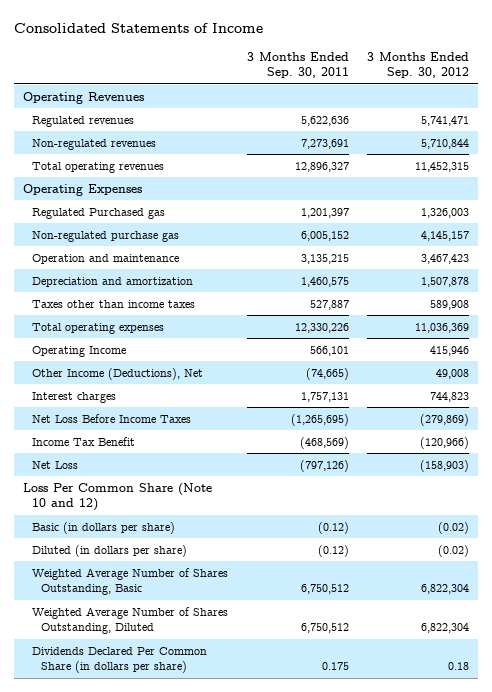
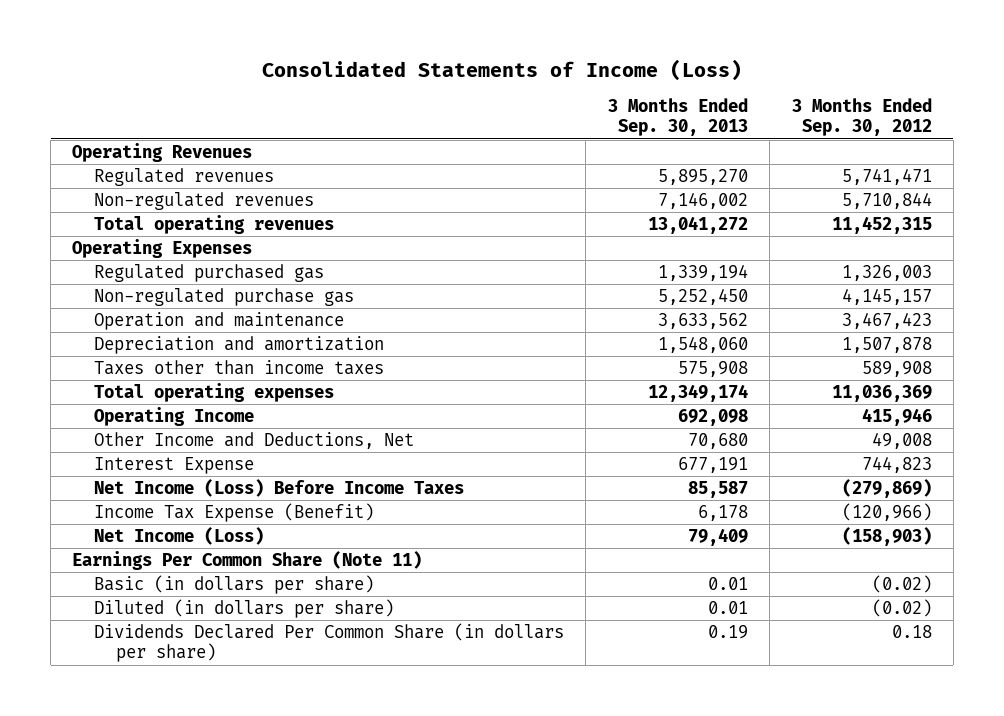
- Consolidated Statements of Income
+ Consolidated Statements of Income (Loss)
- | 3 Months Ended Sep. 30, 2011 | 3 Months Ended Sep. 30, 2012
+ | 3 Months Ended Sep. 30, 2013 | 3 Months Ended Sep. 30, 2012
- Regulated Purchased gas | 1,201,397 | 1,326,003
+ Regulated purchased gas | 1,339,194 | 1,326,003
- Other Income (Deductions), Net | (74,665) | 49,008
- Interest charges | 1,757,131 | 744,823
- Net Loss Before Income Taxes | (1,265,695) | (279,869)
- Income Tax Benefit | (468,569) | (120,966)
- Net Loss | (797,126) | (158,903)
- Loss Per Common Share (Note 10 and 12)
+ Other Income and Deductions, Net | 70,680 | 49,008
+ Interest Expense | 677,191 | 744,823
+ Net Income (Loss) Before Income Taxes | 85,587 | (279,869)
+ Income Tax Expense (Benefit) | 6,178 | (120,966)
+ Net Income (Loss) | 79,409 | (158,903)
+ Earnings Per Common Share (Note 11)
- Weighted Average Number of Shares Outstanding, Basic | 6,750,512 | 6,822,304
- Weighted Average Number of Shares Outstanding, Diluted | 6,750,512 | 6,822,304

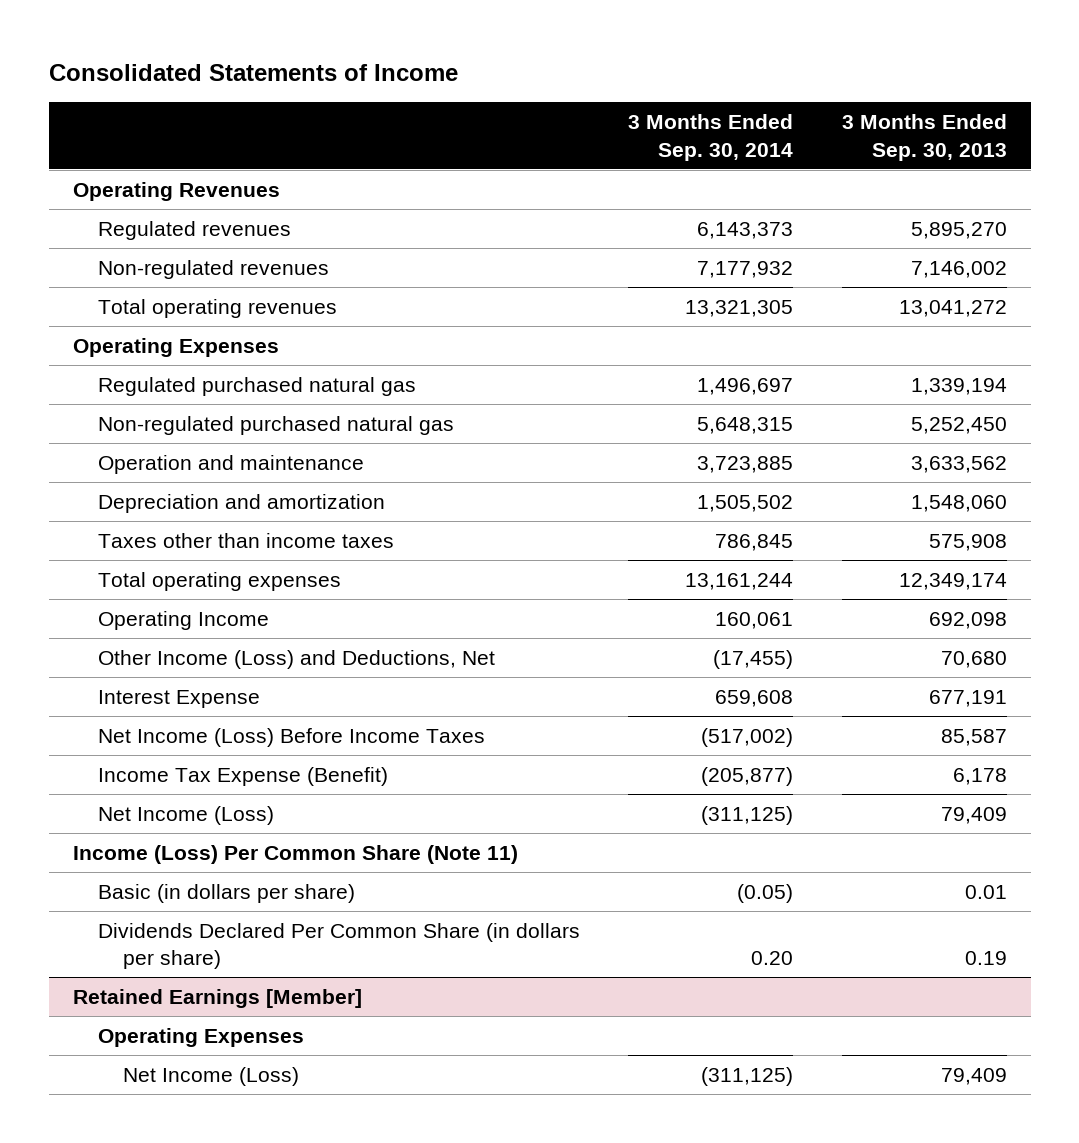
- Consolidated Statements of Income (Loss)
+ Consolidated Statements of Income
- | 3 Months Ended Sep. 30, 2013 | 3 Months Ended Sep. 30, 2012
+ | 3 Months Ended Sep. 30, 2014 | 3 Months Ended Sep. 30, 2013
- Regulated purchased gas | 1,339,194 | 1,326,003
- Non-regulated purchase gas | 5,252,450 | 4,145,157
+ Regulated purchased natural gas | 1,496,697 | 1,339,194
+ Non-regulated purchased natural gas | 5,648,315 | 5,252,450
- Other Income and Deductions, Net | 70,680 | 49,008
+ Other Income (Loss) and Deductions, Net | (17,455) | 70,680
- Earnings Per Common Share (Note 11)
+ Income (Loss) Per Common Share (Note 11)
- Diluted (in dollars per share) | 0.01 | (0.02)
+ Retained Earnings [Member]
+ Operating Expenses
+ Net Income (Loss) | (311,125) | 79,409

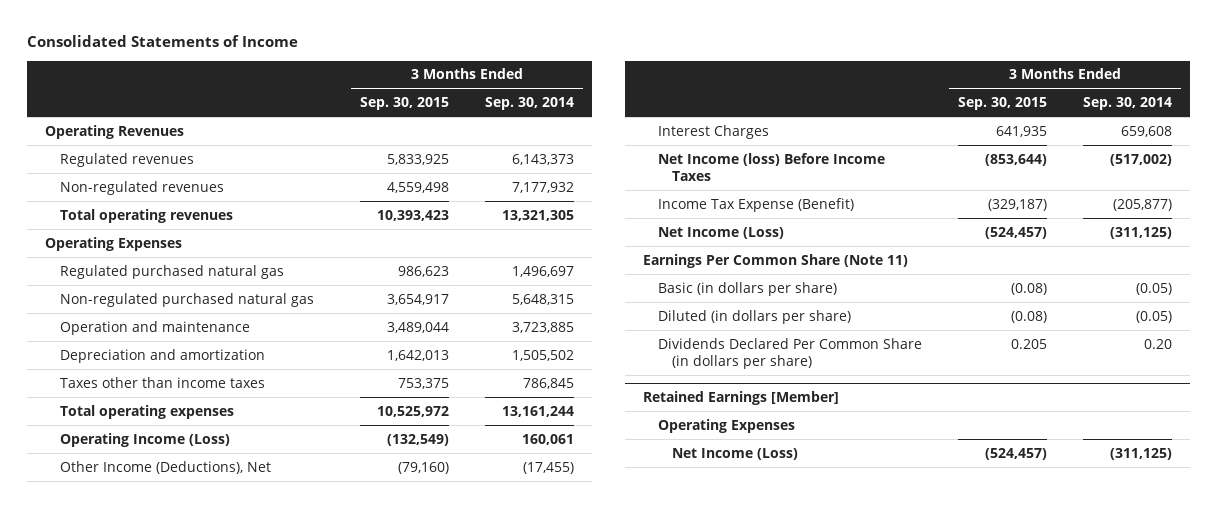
- | 3 Months Ended Sep. 30, 2014 | 3 Months Ended Sep. 30, 2013
+ | 3 Months Ended Sep. 30, 2015 | 3 Months Ended Sep. 30, 2014
- Operating Income | 160,061 | 692,098
- Other Income (Loss) and Deductions, Net | (17,455) | 70,680
- Interest Expense | 659,608 | 677,191
- Net Income (Loss) Before Income Taxes | (517,002) | 85,587
+ Operating Income (Loss) | (132,549) | 160,061
+ Other Income (Deductions), Net | (79,160) | (17,455)
+ Interest Charges | 641,935 | 659,608
+ Net Income (loss) Before Income Taxes | (853,644) | (517,002)
- Income (Loss) Per Common Share (Note 11)
+ Earnings Per Common Share (Note 11)
+ Diluted (in dollars per share) | (0.08) | (0.05)

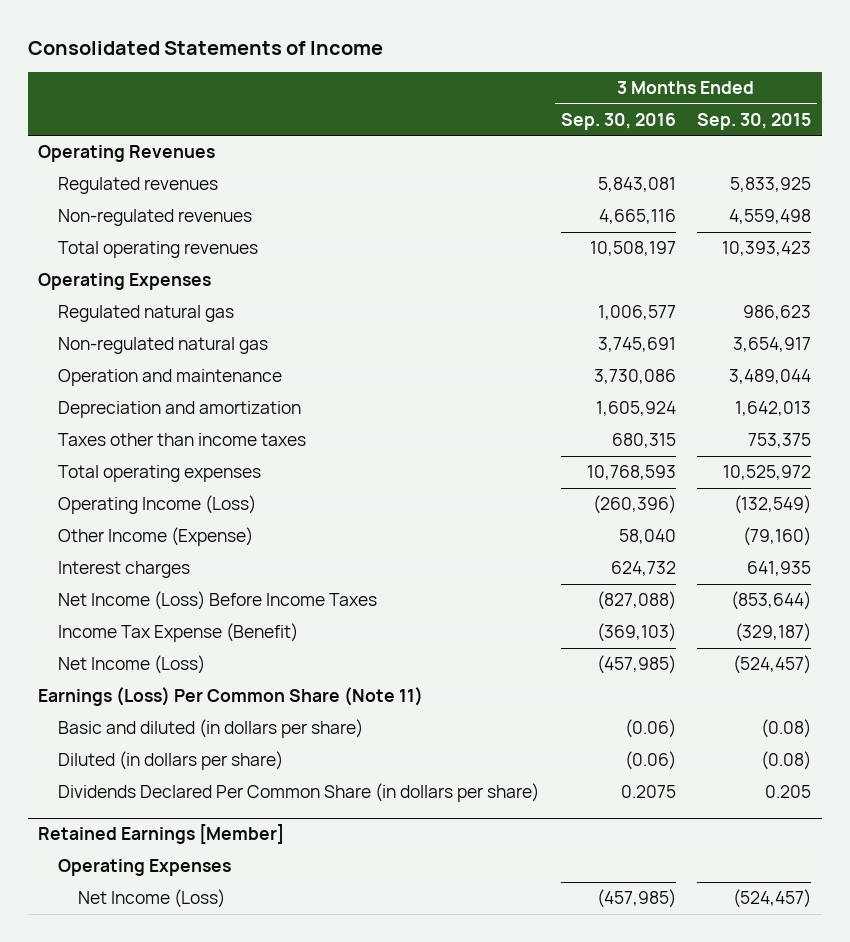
- | 3 Months Ended Sep. 30, 2015 | 3 Months Ended Sep. 30, 2014
+ | 3 Months Ended Sep. 30, 2016 | 3 Months Ended Sep. 30, 2015
- Regulated purchased natural gas | 986,623 | 1,496,697
- Non-regulated purchased natural gas | 3,654,917 | 5,648,315
+ Regulated natural gas | 1,006,577 | 986,623
+ Non-regulated natural gas | 3,745,691 | 3,654,917
- Other Income (Deductions), Net | (79,160) | (17,455)
- Interest Charges | 641,935 | 659,608
- Net Income (loss) Before Income Taxes | (853,644) | (517,002)
+ Other Income (Expense) | 58,040 | (79,160)
+ Interest charges | 624,732 | 641,935
+ Net Income (Loss) Before Income Taxes | (827,088) | (853,644)
- Earnings Per Common Share (Note 11)
- Basic (in dollars per share) | (0.08) | (0.05)
+ Earnings (Loss) Per Common Share (Note 11)
+ Basic and diluted (in dollars per share) | (0.06) | (0.08)

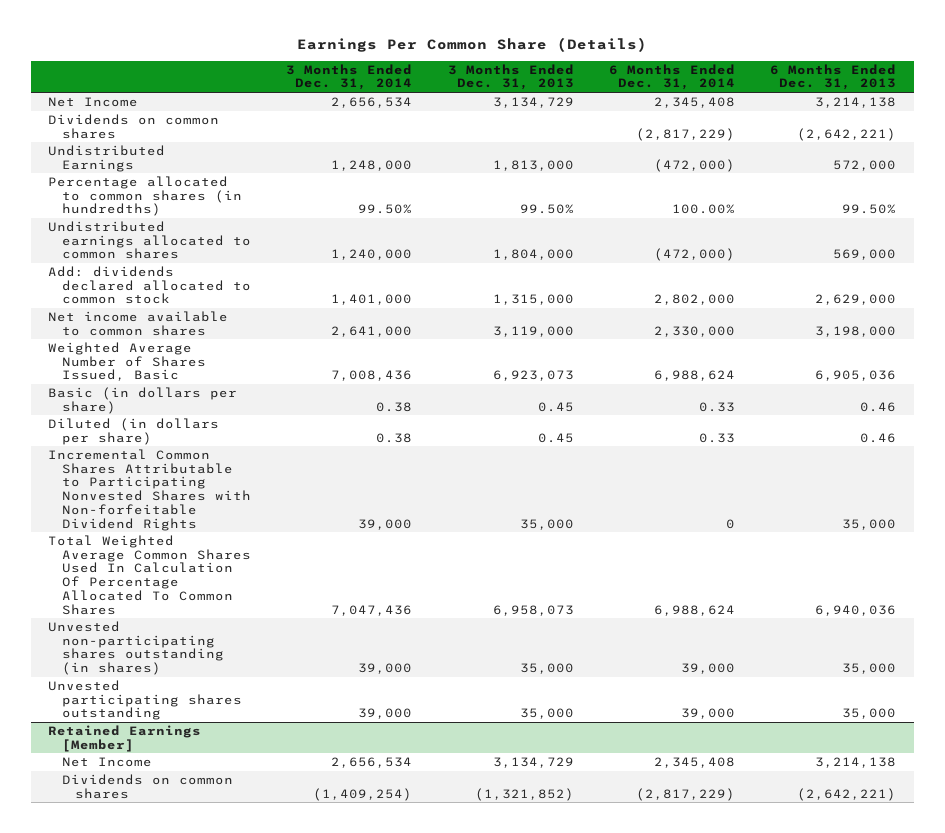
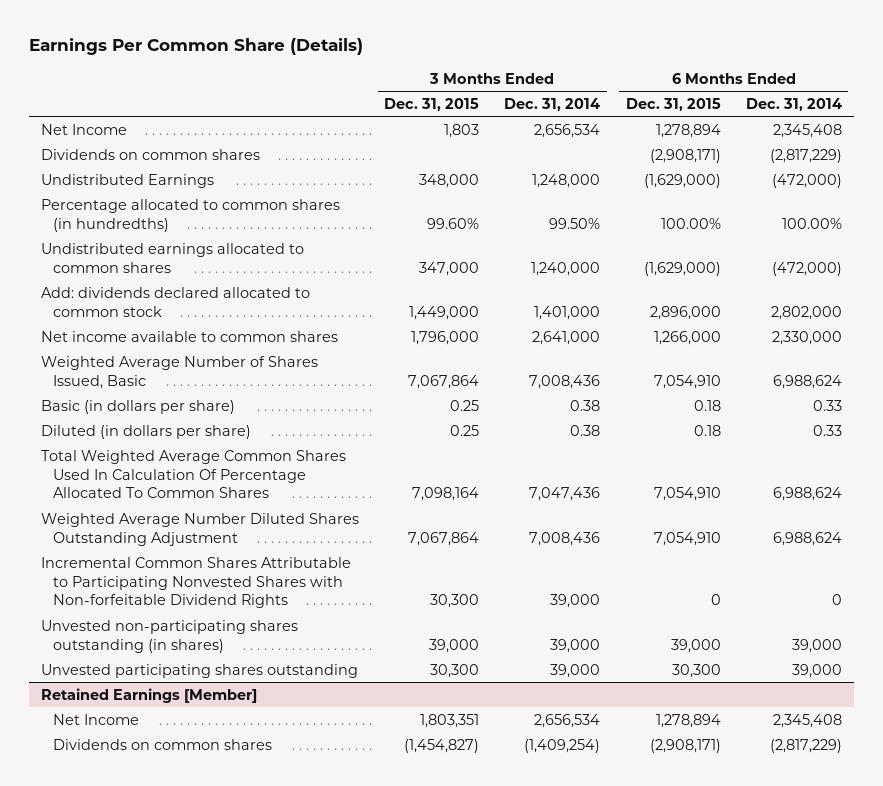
- | 3 Months Ended Dec. 31, 2014 | 3 Months Ended Dec. 31, 2013 | 6 Months Ended Dec. 31, 2014 | 6 Months Ended Dec. 31, 2013
+ | 3 Months Ended Dec. 31, 2015 | 3 Months Ended Dec. 31, 2014 | 6 Months Ended Dec. 31, 2015 | 6 Months Ended Dec. 31, 2014
+ Weighted Average Number Diluted Shares Outstanding Adjustment | 7,067,864 | 7,008,436 | 7,054,910 | 6,988,624
moved down: Incremental Common Shares Attributable to Participating Nonvested Shares with Non-forfeitable Dividend Rights | 30,300 | 39,000 | 0 | 0

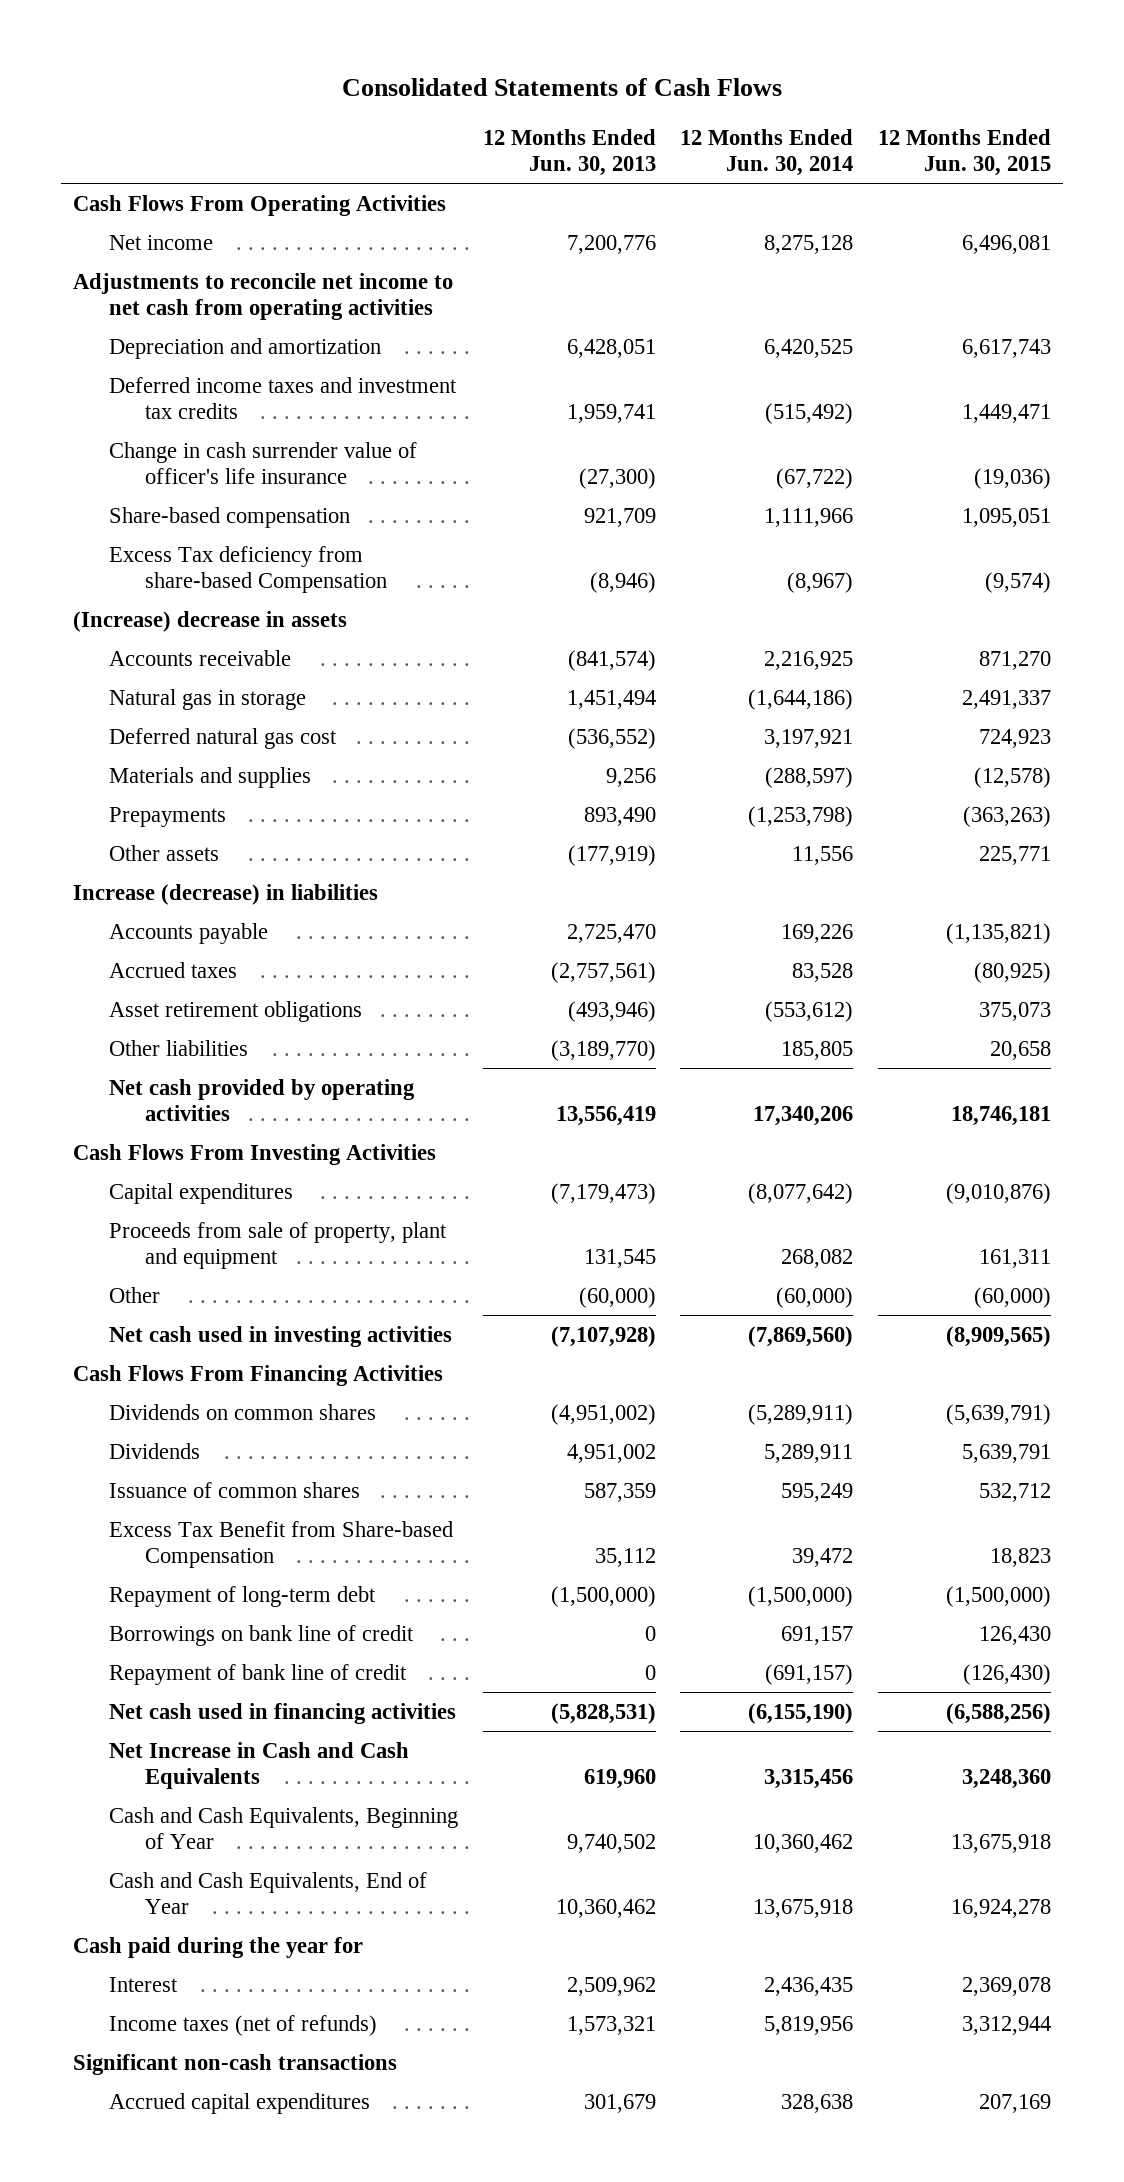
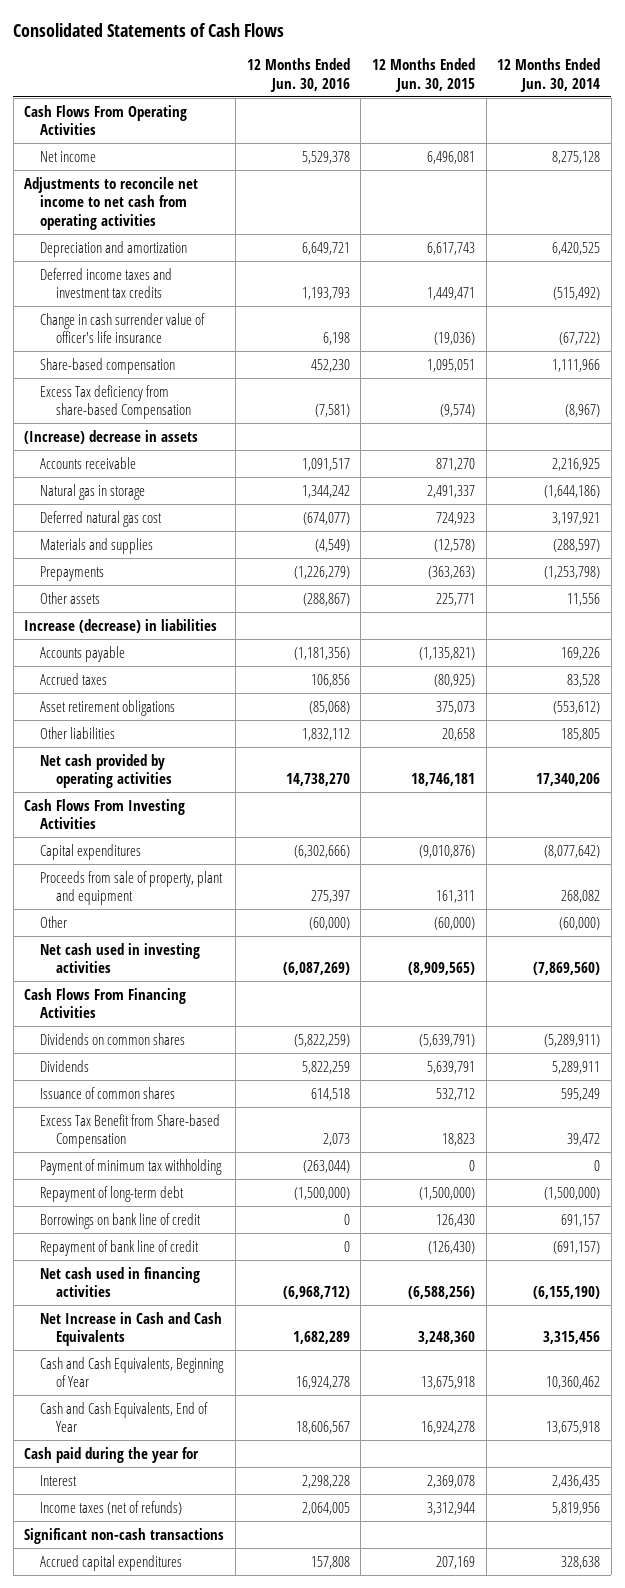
- | 12 Months Ended Jun. 30, 2013 | 12 Months Ended Jun. 30, 2014 | 12 Months Ended Jun. 30, 2015
+ | 12 Months Ended Jun. 30, 2016 | 12 Months Ended Jun. 30, 2015 | 12 Months Ended Jun. 30, 2014
+ Payment of minimum tax withholding | (263,044) | 0 | 0

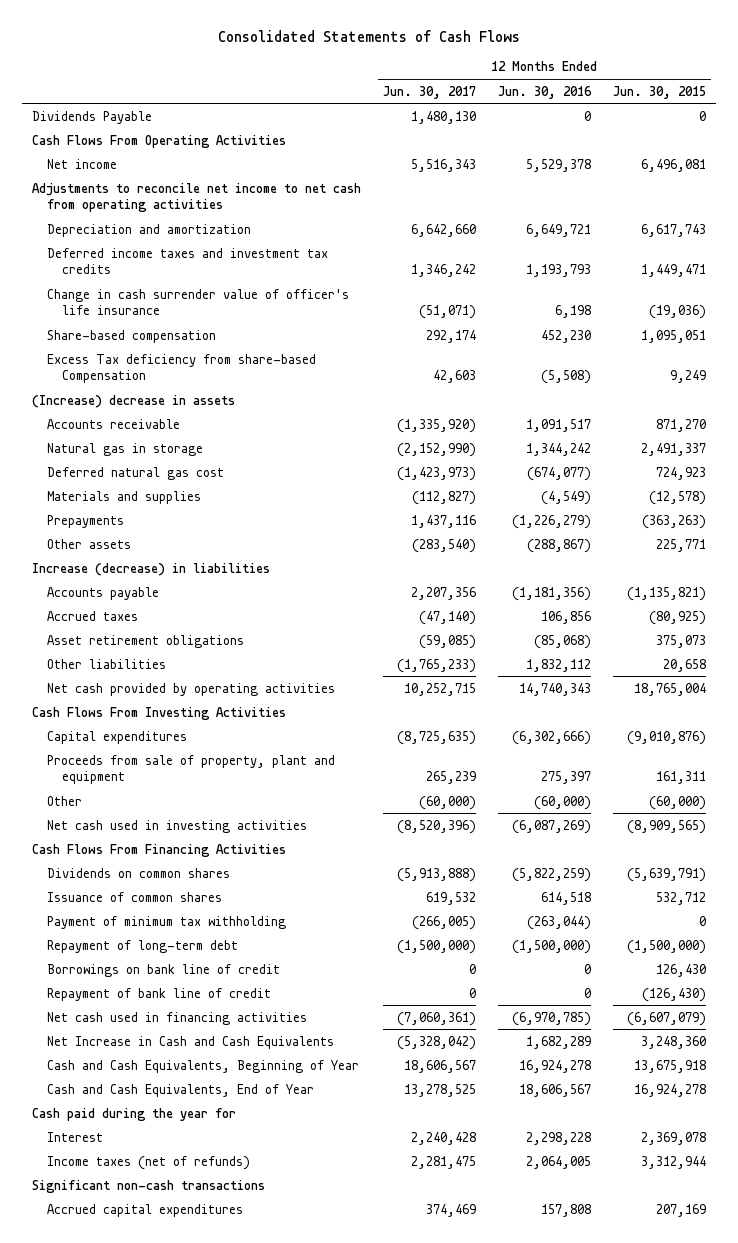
- | 12 Months Ended Jun. 30, 2016 | 12 Months Ended Jun. 30, 2015 | 12 Months Ended Jun. 30, 2014
+ | 12 Months Ended Jun. 30, 2017 | 12 Months Ended Jun. 30, 2016 | 12 Months Ended Jun. 30, 2015
+ Dividends Payable | 1,480,130 | 0 | 0
- Excess Tax deficiency from share-based Compensation | (7,581) | (9,574) | (8,967)
+ Excess Tax deficiency from share-based Compensation | 42,603 | (5,508) | 9,249
- Net cash provided by operating activities | 14,738,270 | 18,746,181 | 17,340,206
+ Net cash provided by operating activities | 10,252,715 | 14,740,343 | 18,765,004
- Dividends | 5,822,259 | 5,639,791 | 5,289,911
- Excess Tax Benefit from Share-based Compensation | 2,073 | 18,823 | 39,472
- Net cash used in financing activities | (6,968,712) | (6,588,256) | (6,155,190)
+ Net cash used in financing activities | (7,060,361) | (6,970,785) | (6,607,079)

